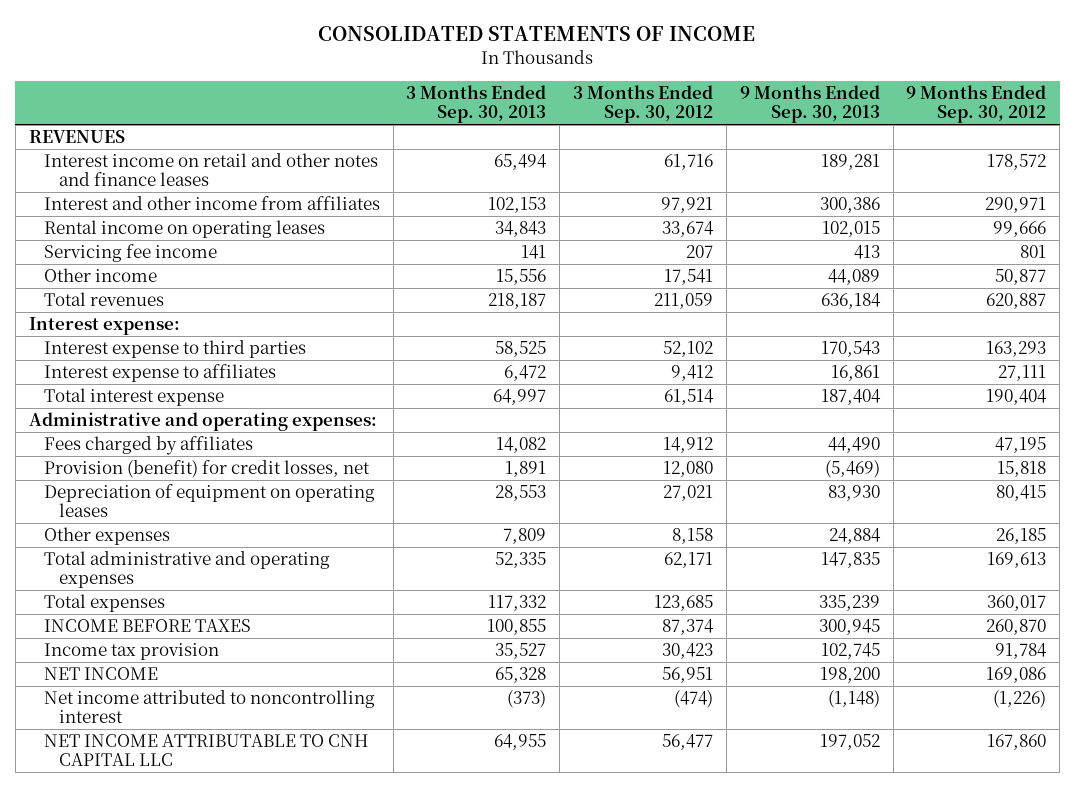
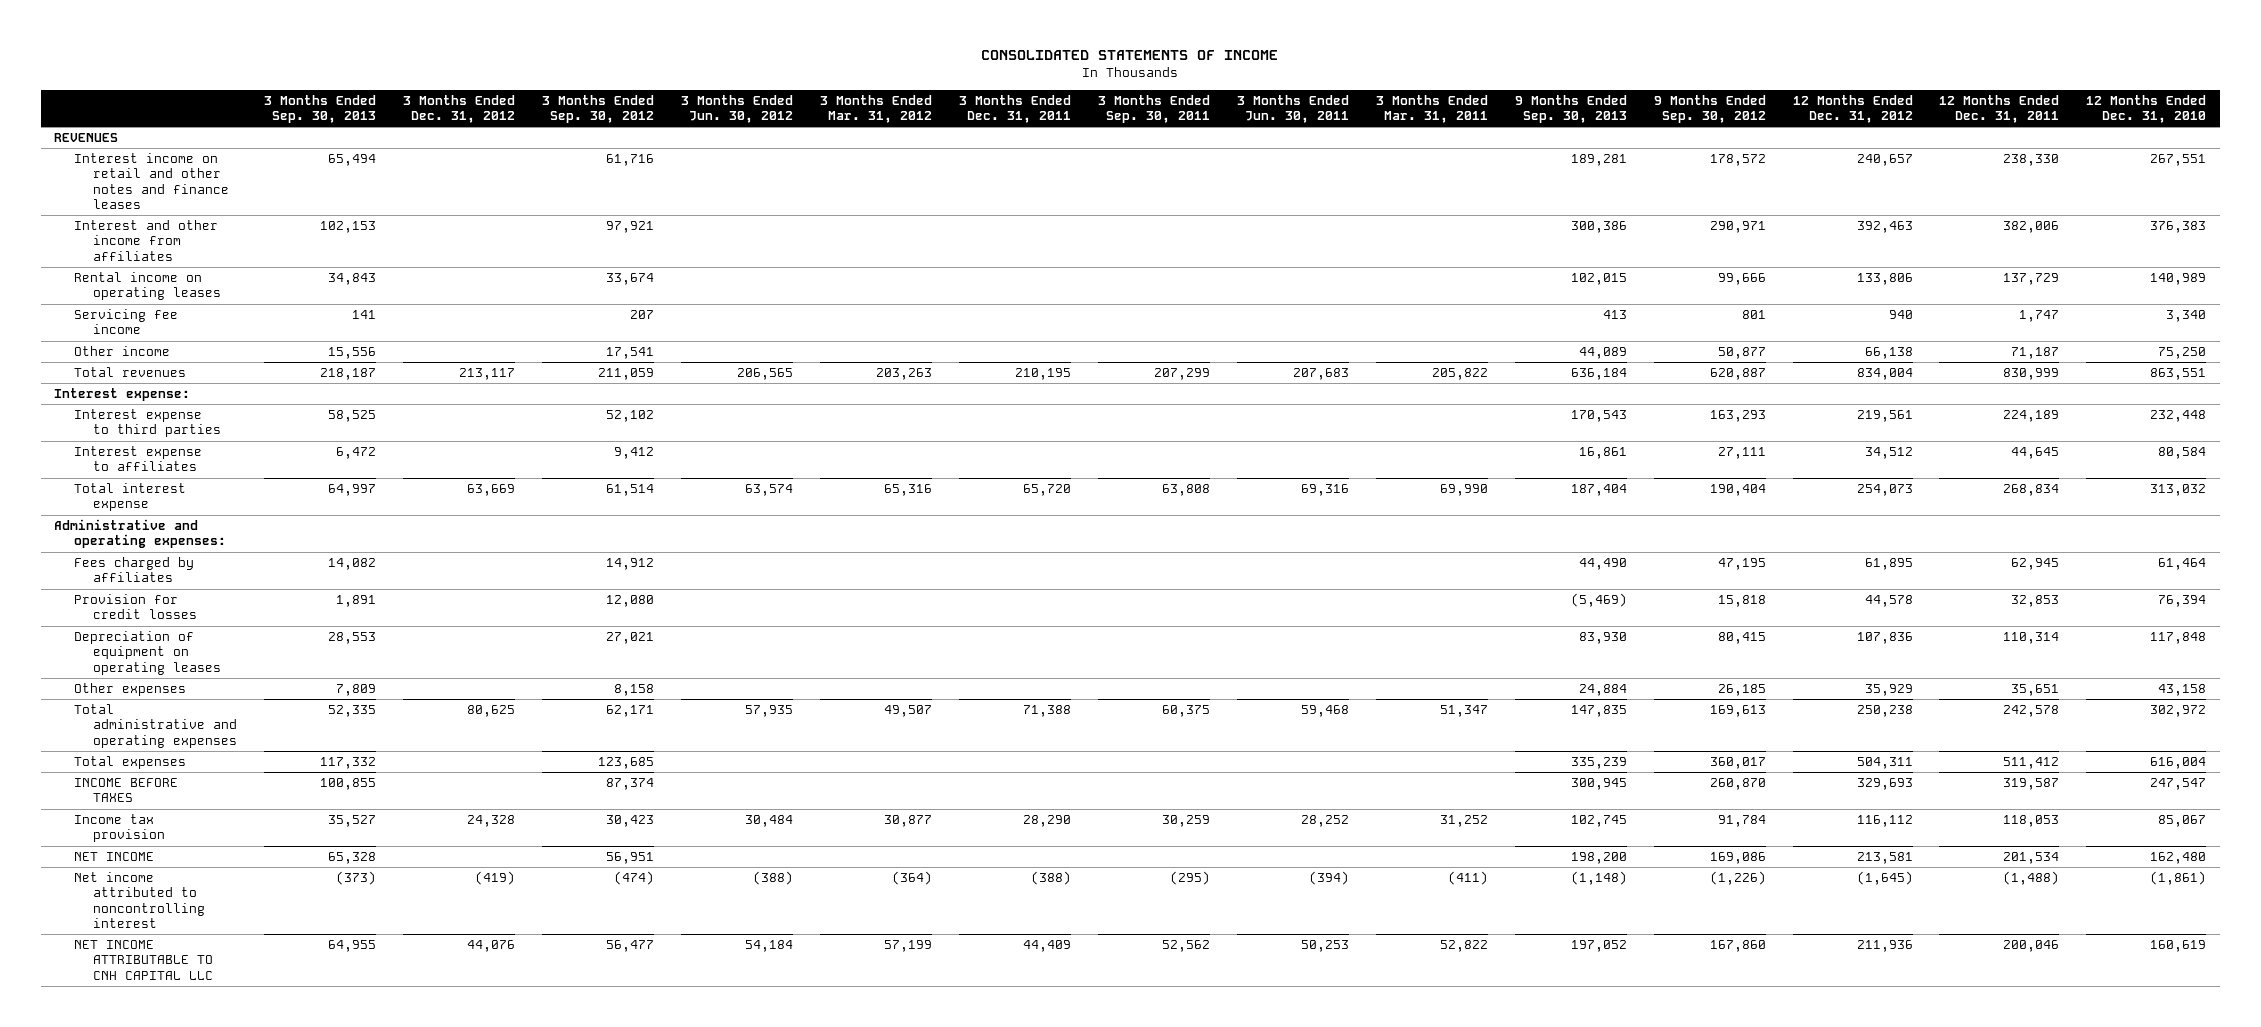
- | 3 Months Ended Sep. 30, 2013 | 3 Months Ended Sep. 30, 2012 | 9 Months Ended Sep. 30, 2013 | 9 Months Ended Sep. 30, 2012
+ | 3 Months Ended Sep. 30, 2013 | 3 Months Ended Dec. 31, 2012 | 3 Months Ended Sep. 30, 2012 | 3 Months Ended Jun. 30, 2012 | 3 Months Ended Mar. 31, 2012 | 3 Months Ended Dec. 31, 2011 | 3 Months Ended Sep. 30, 2011 | 3 Months Ended Jun. 30, 2011 | 3 Months Ended Mar. 31, 2011 | 9 Months Ended Sep. 30, 2013 | 9 Months Ended Sep. 30, 2012 | 12 Months Ended Dec. 31, 2012 | 12 Months Ended Dec. 31, 2011 | 12 Months Ended Dec. 31, 2010
- Provision (benefit) for credit losses, net | 1,891 | 12,080 | (5,469) | 15,818
+ Provision for credit losses | 1,891 | | 12,080 | | | | | | | (5,469) | 15,818 | 44,578 | 32,853 | 76,394

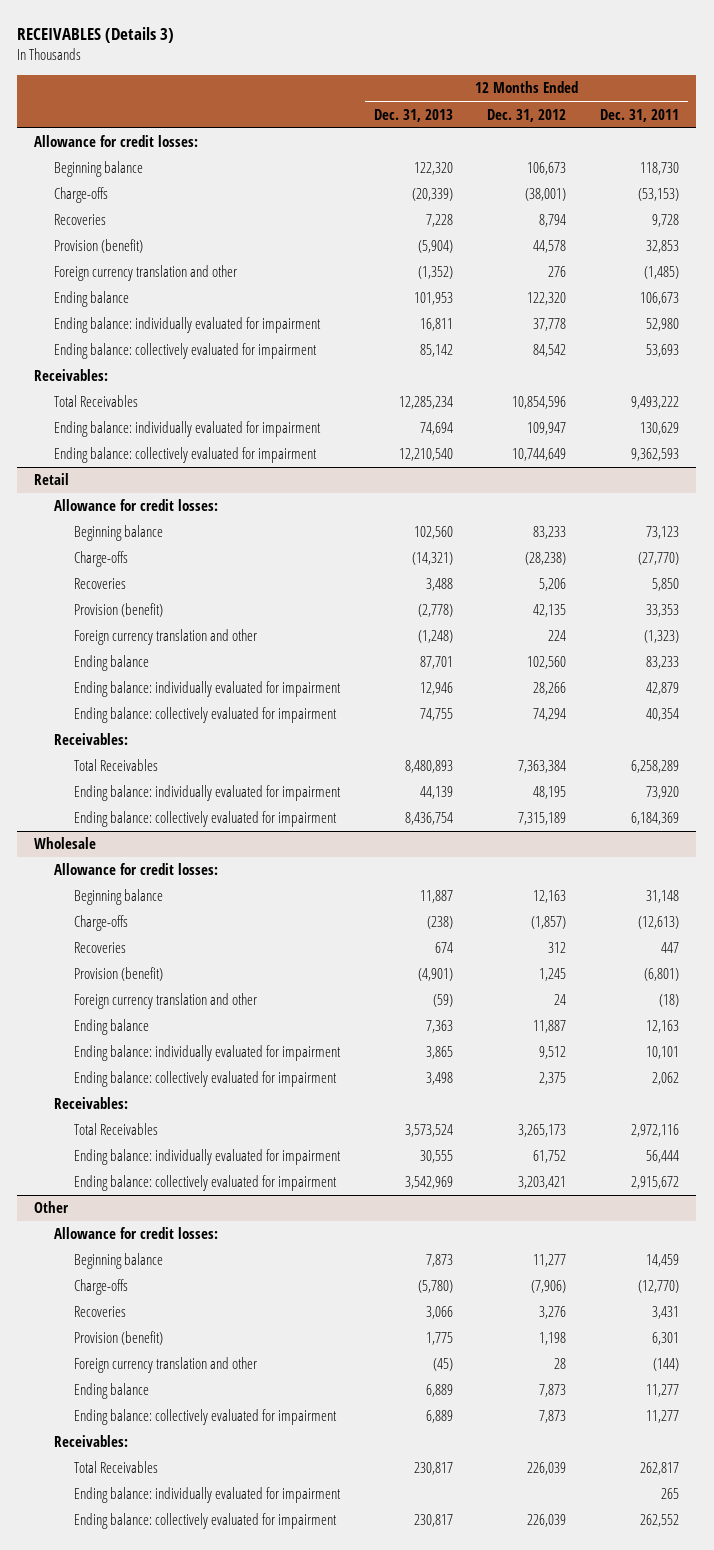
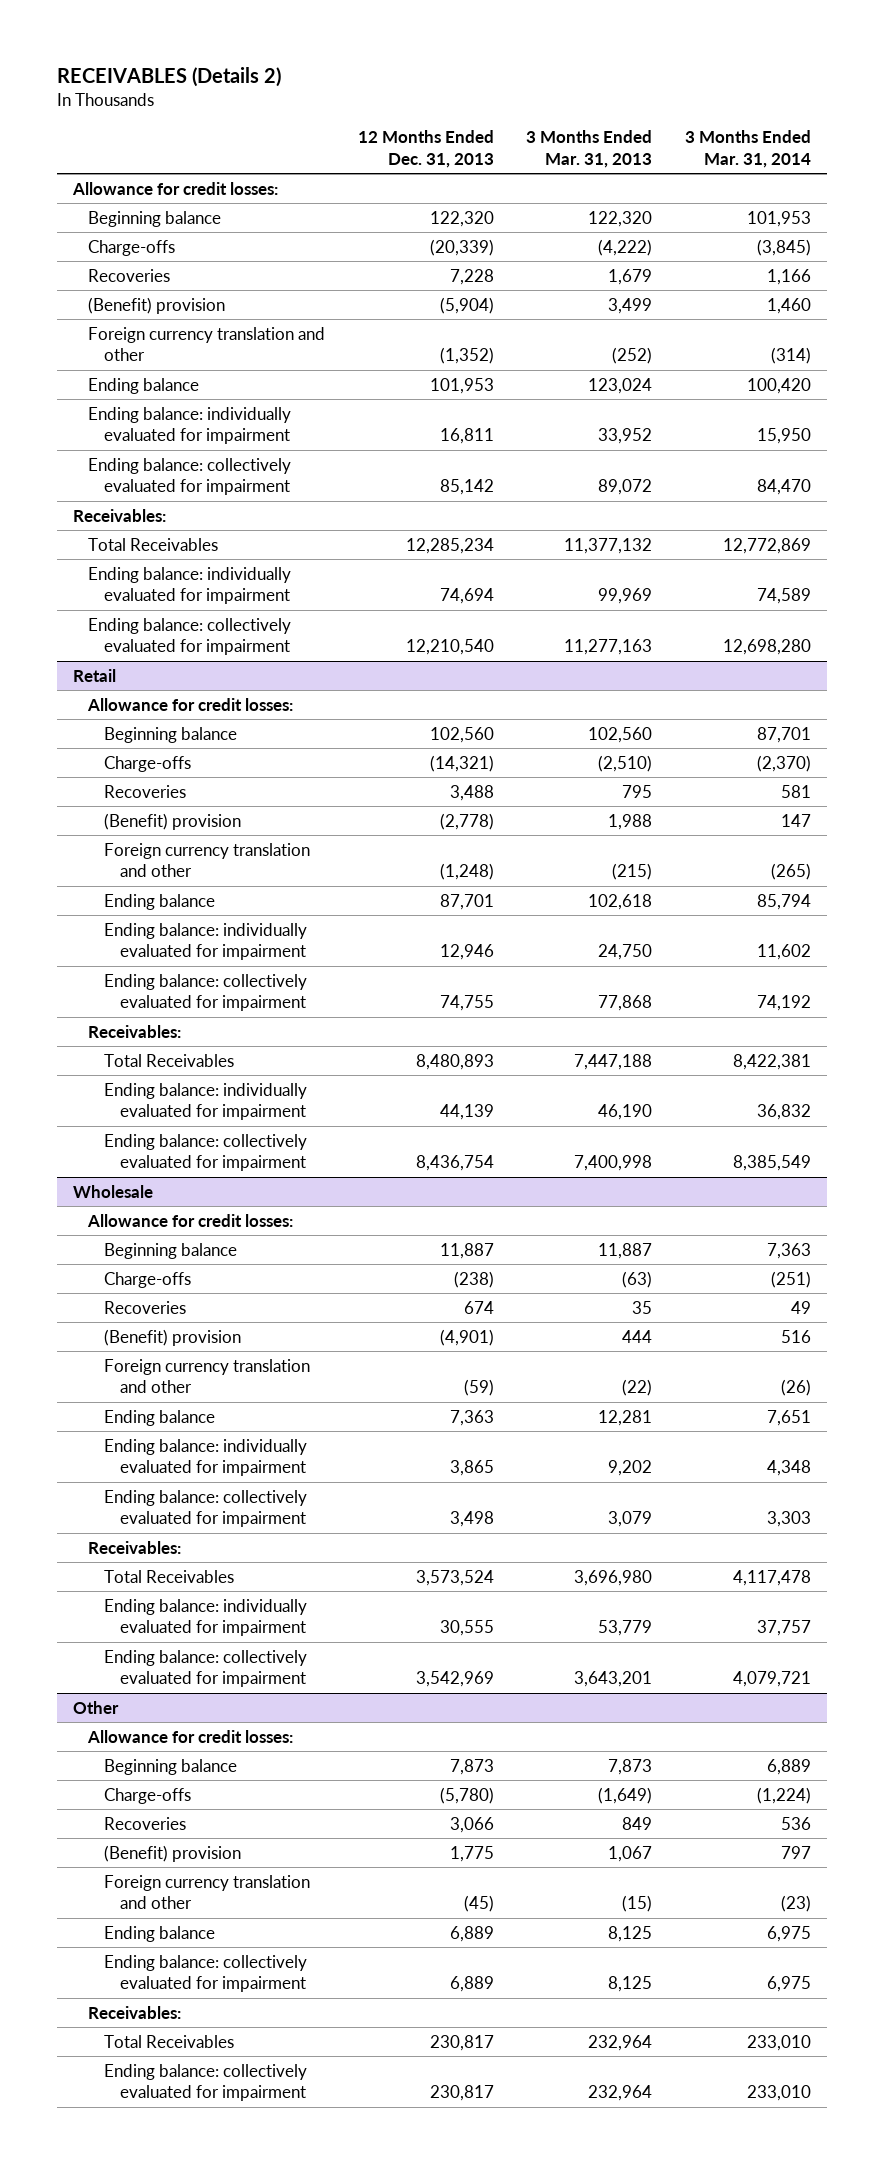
- RECEIVABLES (Details 3)
+ RECEIVABLES (Details 2)
- | 12 Months Ended Dec. 31, 2013 | 12 Months Ended Dec. 31, 2012 | 12 Months Ended Dec. 31, 2011
+ | 12 Months Ended Dec. 31, 2013 | 3 Months Ended Mar. 31, 2013 | 3 Months Ended Mar. 31, 2014
- Provision (benefit) | (5,904) | 44,578 | 32,853
+ (Benefit) provision | (5,904) | 3,499 | 1,460
@ Retail
- Provision (benefit) | (2,778) | 42,135 | 33,353
+ (Benefit) provision | (2,778) | 1,988 | 147
@ Wholesale
- Provision (benefit) | (4,901) | 1,245 | (6,801)
+ (Benefit) provision | (4,901) | 444 | 516
@ Other
- Provision (benefit) | 1,775 | 1,198 | 6,301
+ (Benefit) provision | 1,775 | 1,067 | 797
- Ending balance: individually evaluated for impairment | | | 265

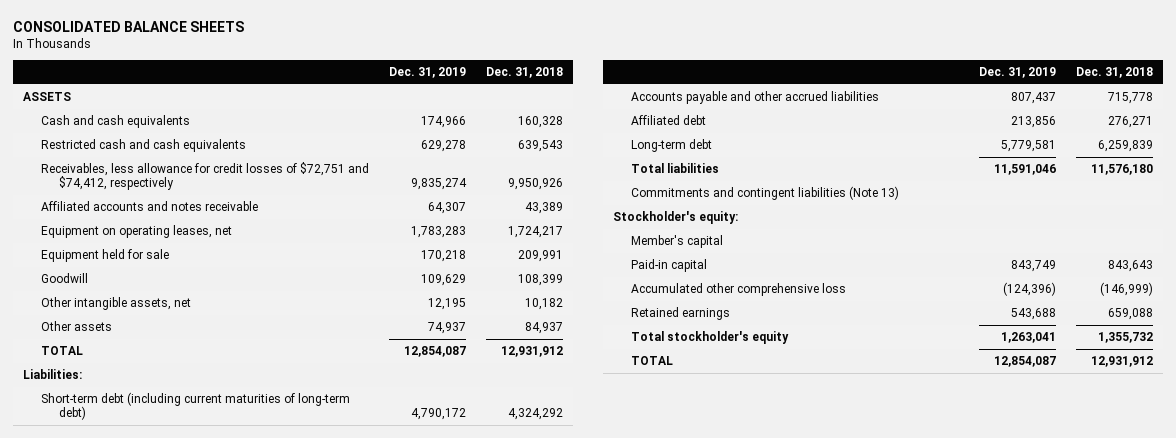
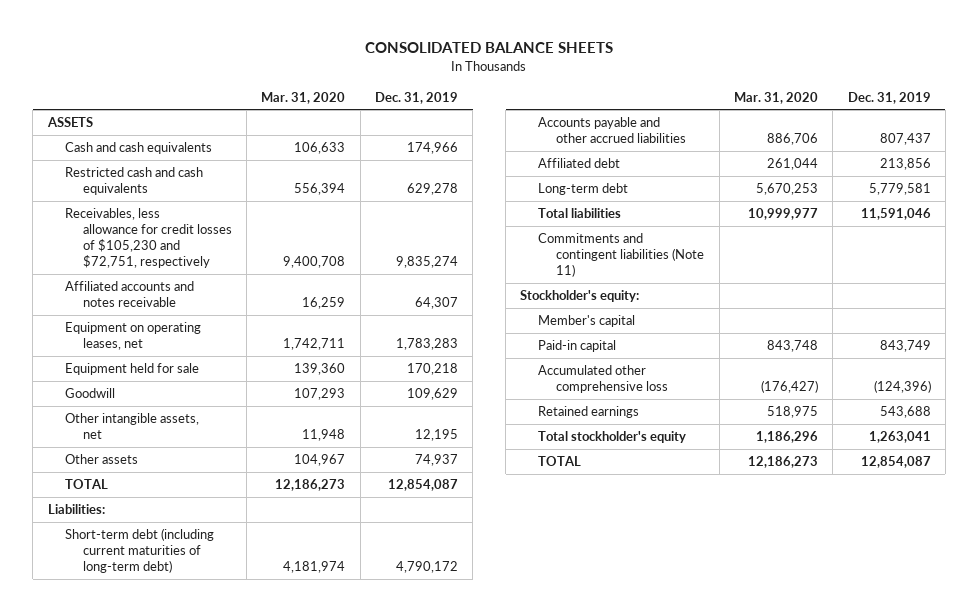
- | Dec. 31, 2019 | Dec. 31, 2018
+ | Mar. 31, 2020 | Dec. 31, 2019
- Receivables, less allowance for credit losses of $72,751 and $74,412, respectively | 9,835,274 | 9,950,926
+ Receivables, less allowance for credit losses of $105,230 and $72,751, respectively | 9,400,708 | 9,835,274
- Commitments and contingent liabilities (Note 13)
+ Commitments and contingent liabilities (Note 11)

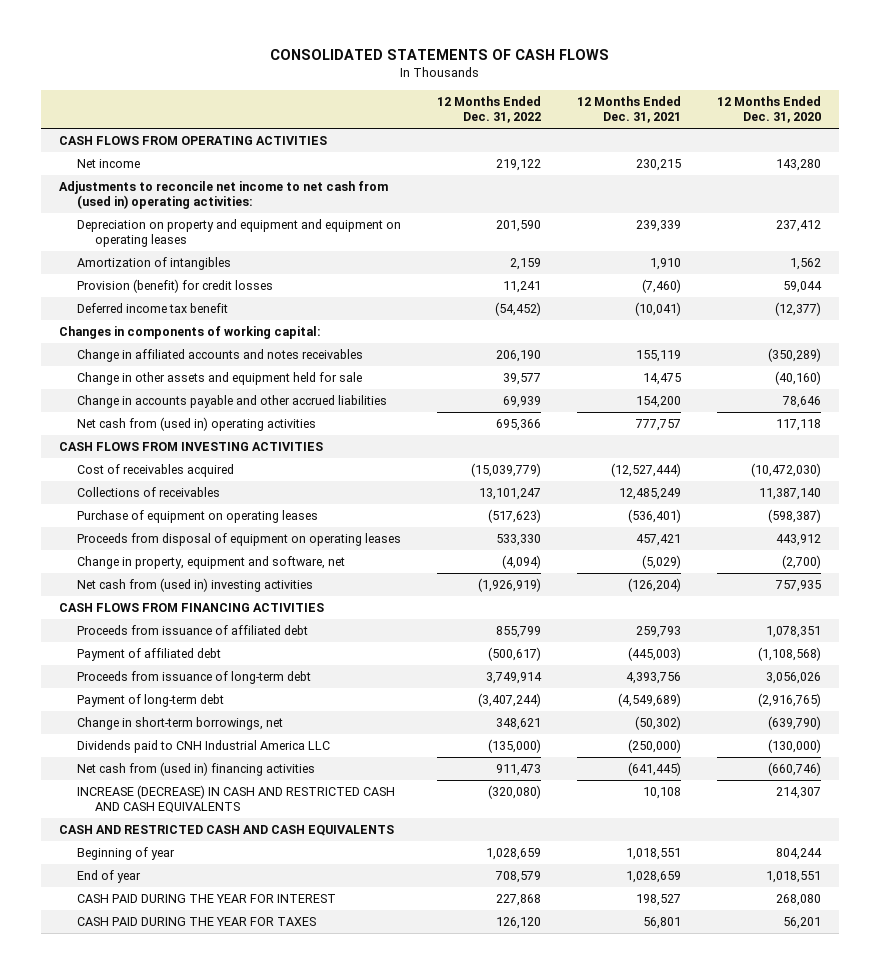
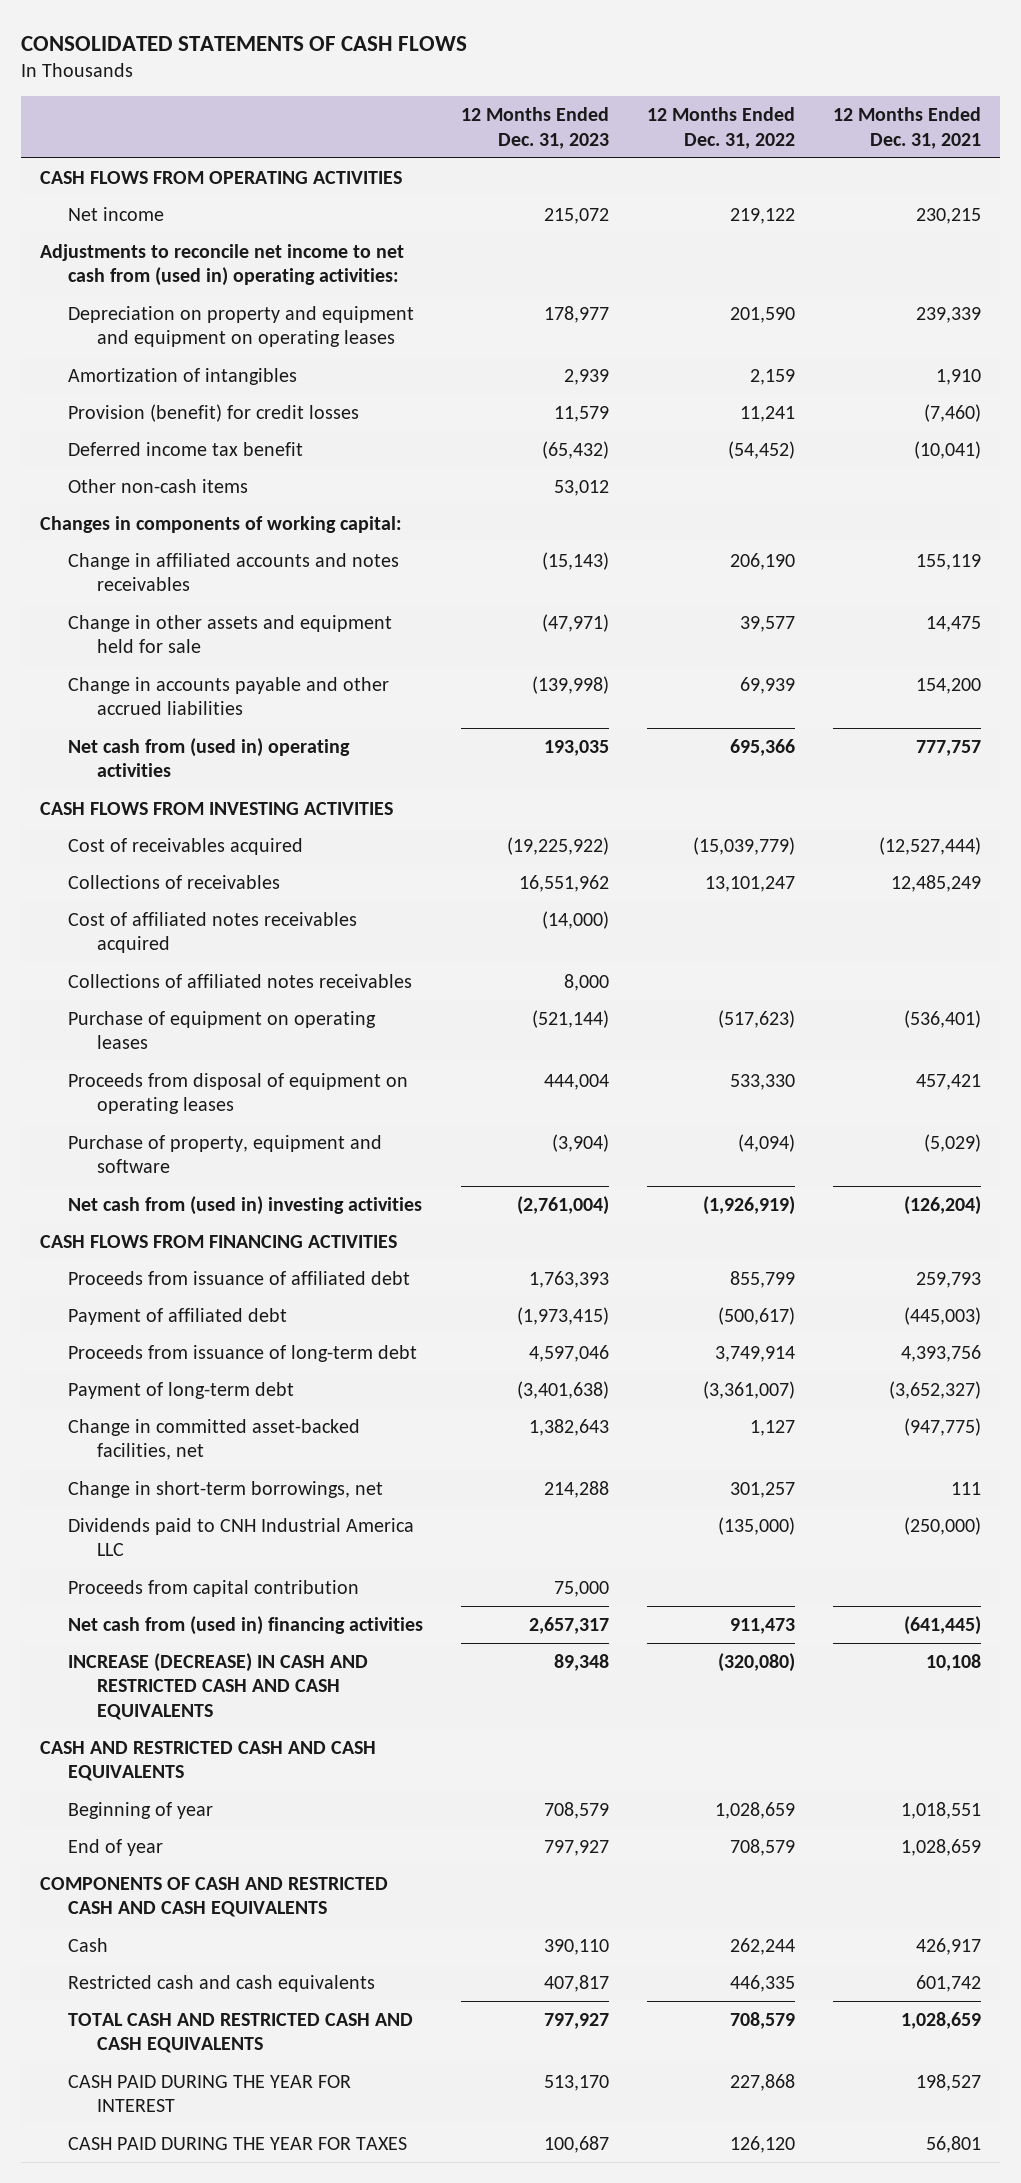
- | 12 Months Ended Dec. 31, 2022 | 12 Months Ended Dec. 31, 2021 | 12 Months Ended Dec. 31, 2020
+ | 12 Months Ended Dec. 31, 2023 | 12 Months Ended Dec. 31, 2022 | 12 Months Ended Dec. 31, 2021
+ Other non-cash items | 53,012 | |
+ Cost of affiliated notes receivables acquired | (14,000) | |
+ Collections of affiliated notes receivables | 8,000 | |
- Change in property, equipment and software, net | (4,094) | (5,029) | (2,700)
+ Purchase of property, equipment and software | (3,904) | (4,094) | (5,029)
- Payment of long-term debt | (3,407,244) | (4,549,689) | (2,916,765)
- Change in short-term borrowings, net | 348,621 | (50,302) | (639,790)
+ Payment of long-term debt | (3,401,638) | (3,361,007) | (3,652,327)
+ Change in committed asset-backed facilities, net | 1,382,643 | 1,127 | (947,775)
+ Change in short-term borrowings, net | 214,288 | 301,257 | 111
+ Proceeds from capital contribution | 75,000 | |
+ COMPONENTS OF CASH AND RESTRICTED CASH AND CASH EQUIVALENTS
+ Cash | 390,110 | 262,244 | 426,917
+ Restricted cash and cash equivalents | 407,817 | 446,335 | 601,742
+ TOTAL CASH AND RESTRICTED CASH AND CASH EQUIVALENTS | 797,927 | 708,579 | 1,028,659

